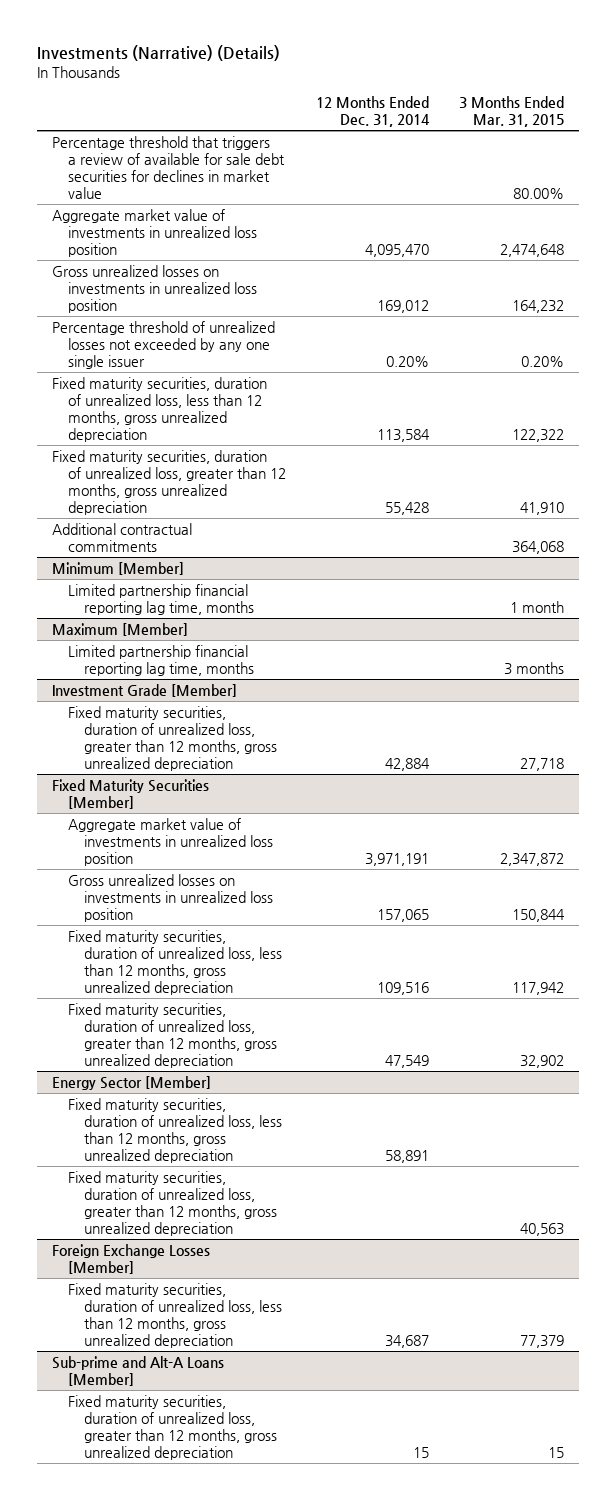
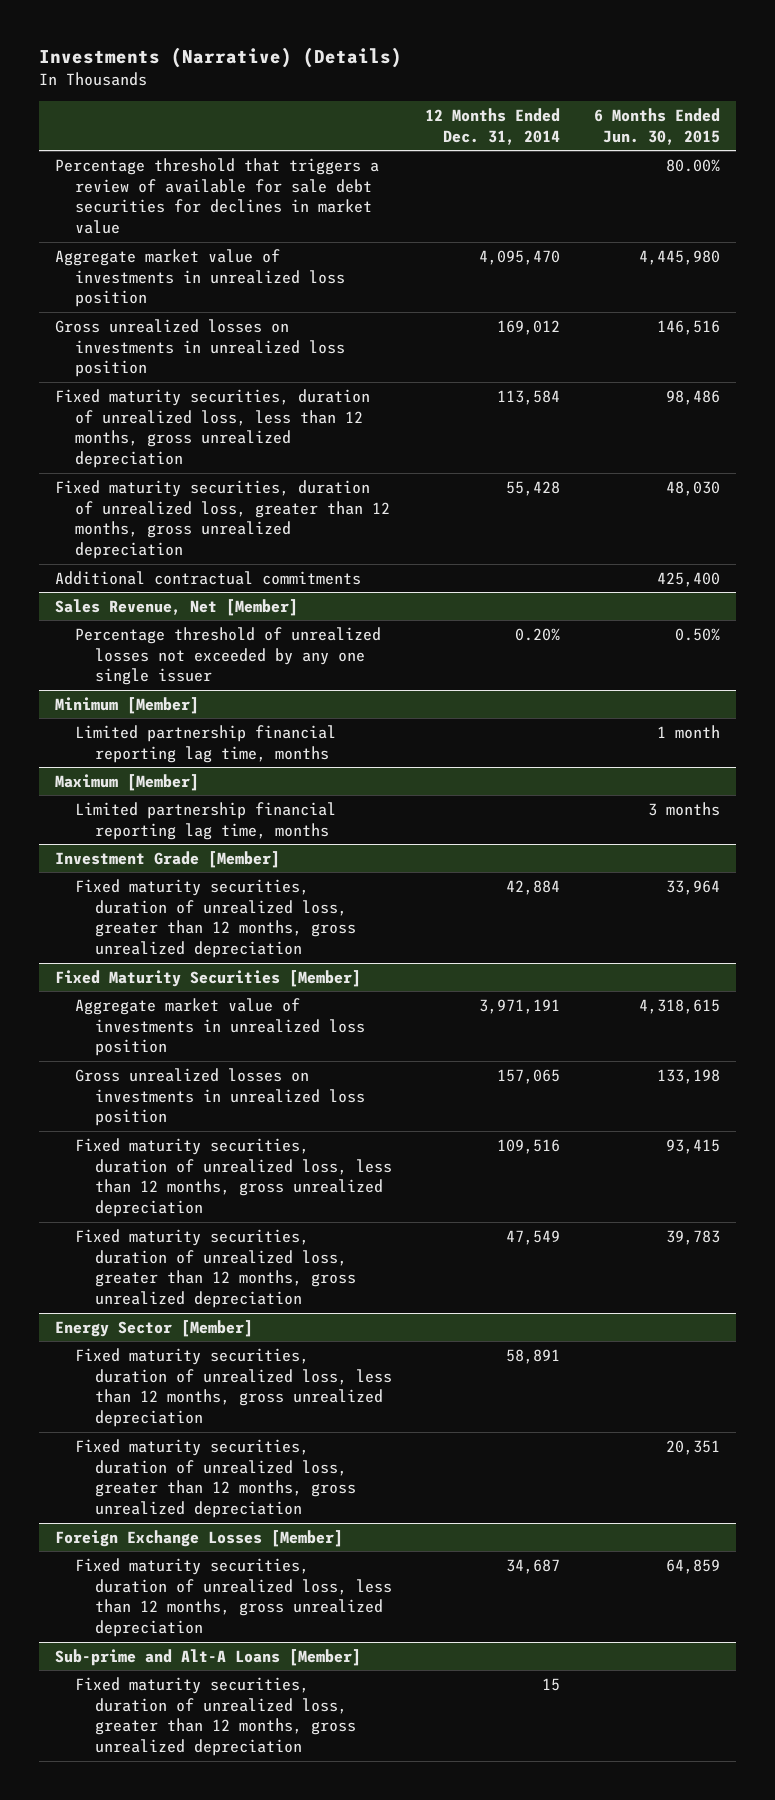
- | 12 Months Ended Dec. 31, 2014 | 3 Months Ended Mar. 31, 2015
+ | 12 Months Ended Dec. 31, 2014 | 6 Months Ended Jun. 30, 2015
- Percentage threshold of unrealized losses not exceeded by any one single issuer | 0.20% | 0.20%
+ Sales Revenue, Net [Member]
+ Percentage threshold of unrealized losses not exceeded by any one single issuer | 0.20% | 0.50%

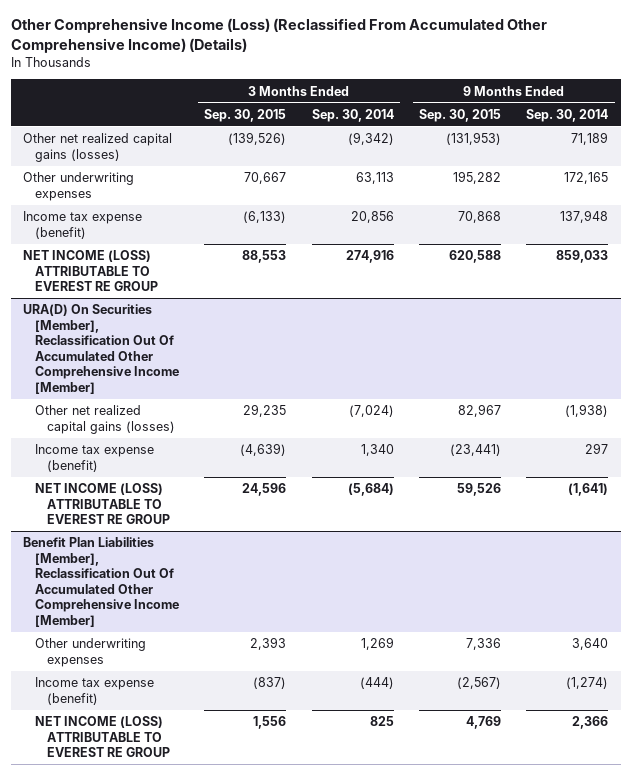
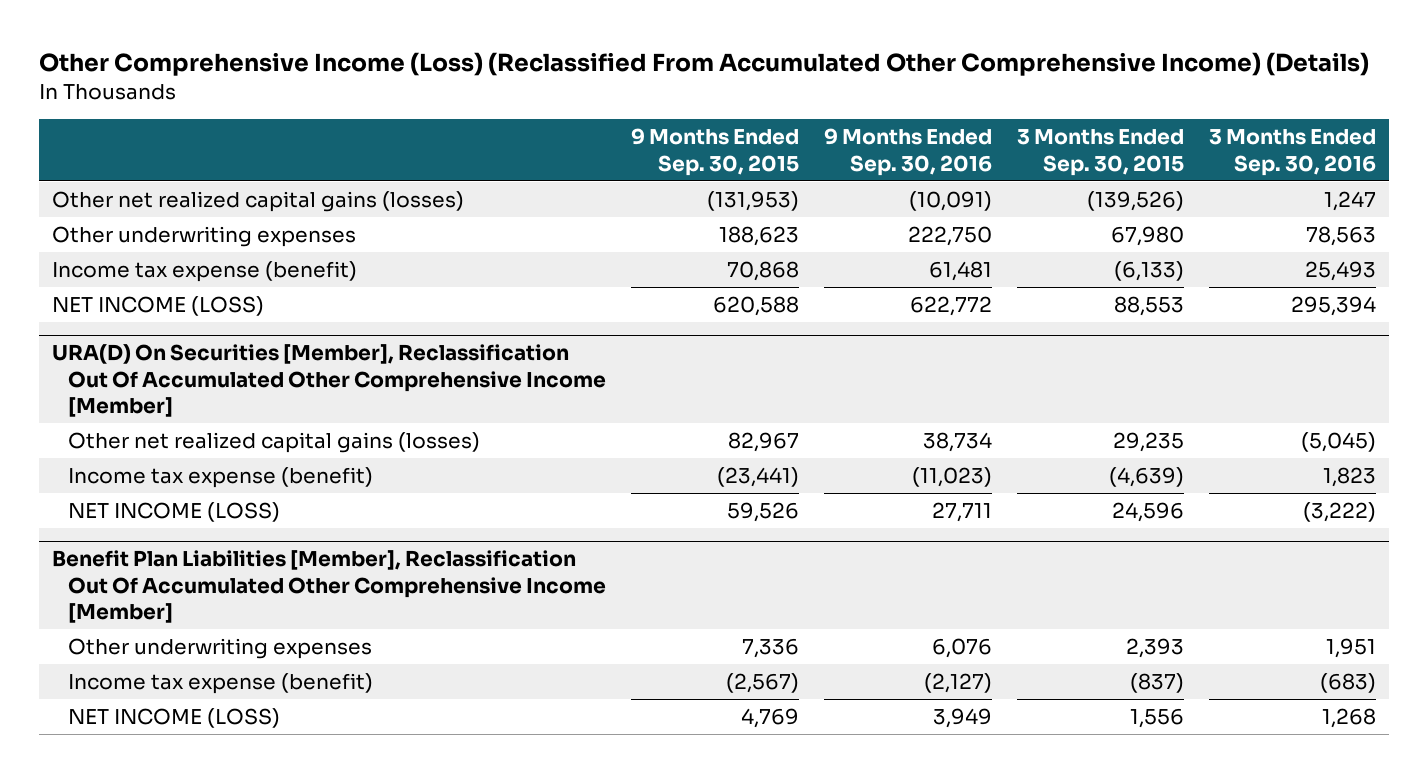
- | 3 Months Ended Sep. 30, 2015 | 3 Months Ended Sep. 30, 2014 | 9 Months Ended Sep. 30, 2015 | 9 Months Ended Sep. 30, 2014
+ | 9 Months Ended Sep. 30, 2015 | 9 Months Ended Sep. 30, 2016 | 3 Months Ended Sep. 30, 2015 | 3 Months Ended Sep. 30, 2016
- Other underwriting expenses | 70,667 | 63,113 | 195,282 | 172,165
+ Other underwriting expenses | 188,623 | 222,750 | 67,980 | 78,563
- NET INCOME (LOSS) ATTRIBUTABLE TO EVEREST RE GROUP | 88,553 | 274,916 | 620,588 | 859,033
+ NET INCOME (LOSS) | 620,588 | 622,772 | 88,553 | 295,394
@ URA(D) On Securities [Member], Reclassification Out Of Accumulated Other Comprehensive Income [Member]
- NET INCOME (LOSS) ATTRIBUTABLE TO EVEREST RE GROUP | 24,596 | (5,684) | 59,526 | (1,641)
+ NET INCOME (LOSS) | 59,526 | 27,711 | 24,596 | (3,222)
@ Benefit Plan Liabilities [Member], Reclassification Out Of Accumulated Other Comprehensive Income [Member]
- NET INCOME (LOSS) ATTRIBUTABLE TO EVEREST RE GROUP | 1,556 | 825 | 4,769 | 2,366
+ NET INCOME (LOSS) | 4,769 | 3,949 | 1,556 | 1,268

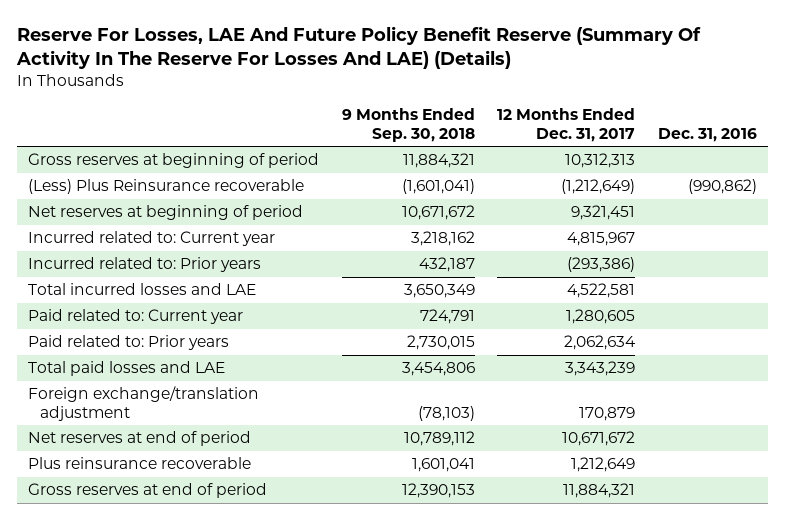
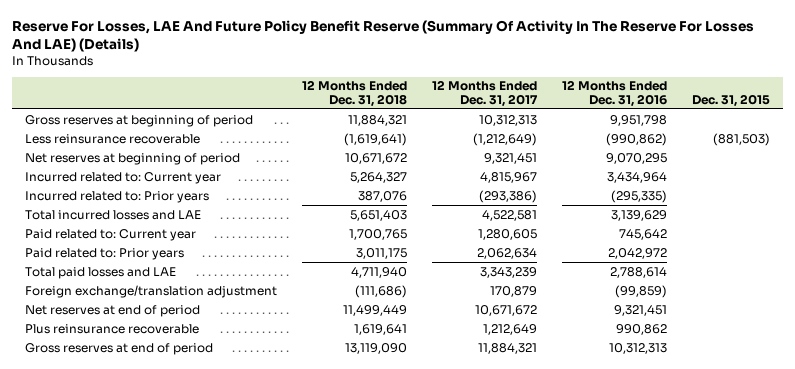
- | 9 Months Ended Sep. 30, 2018 | 12 Months Ended Dec. 31, 2017 | Dec. 31, 2016
+ | 12 Months Ended Dec. 31, 2018 | 12 Months Ended Dec. 31, 2017 | 12 Months Ended Dec. 31, 2016 | Dec. 31, 2015
- (Less) Plus Reinsurance recoverable | (1,601,041) | (1,212,649) | (990,862)
+ Less reinsurance recoverable | (1,619,641) | (1,212,649) | (990,862) | (881,503)

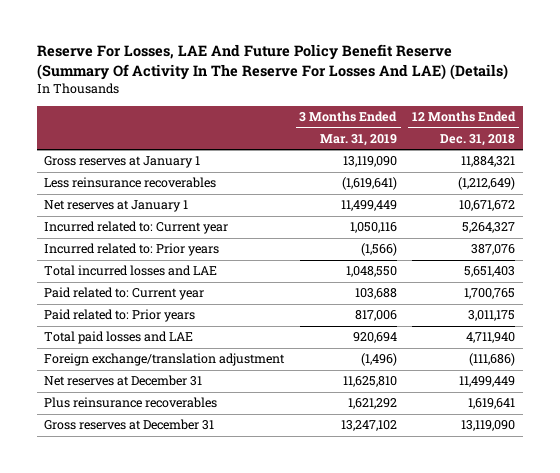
- | 12 Months Ended Dec. 31, 2018 | 12 Months Ended Dec. 31, 2017 | 12 Months Ended Dec. 31, 2016 | Dec. 31, 2015
+ | 3 Months Ended Mar. 31, 2019 | 12 Months Ended Dec. 31, 2018
- Gross reserves at beginning of period | 11,884,321 | 10,312,313 | 9,951,798 |
- Less reinsurance recoverable | (1,619,641) | (1,212,649) | (990,862) | (881,503)
- Net reserves at beginning of period | 10,671,672 | 9,321,451 | 9,070,295 |
+ Gross reserves at January 1 | 13,119,090 | 11,884,321
+ Less reinsurance recoverables | (1,619,641) | (1,212,649)
+ Net reserves at January 1 | 11,499,449 | 10,671,672
- Net reserves at end of period | 11,499,449 | 10,671,672 | 9,321,451 |
- Plus reinsurance recoverable | 1,619,641 | 1,212,649 | 990,862 |
- Gross reserves at end of period | 13,119,090 | 11,884,321 | 10,312,313 |
+ Net reserves at December 31 | 11,625,810 | 11,499,449
+ Plus reinsurance recoverables | 1,621,292 | 1,619,641
+ Gross reserves at December 31 | 13,247,102 | 13,119,090

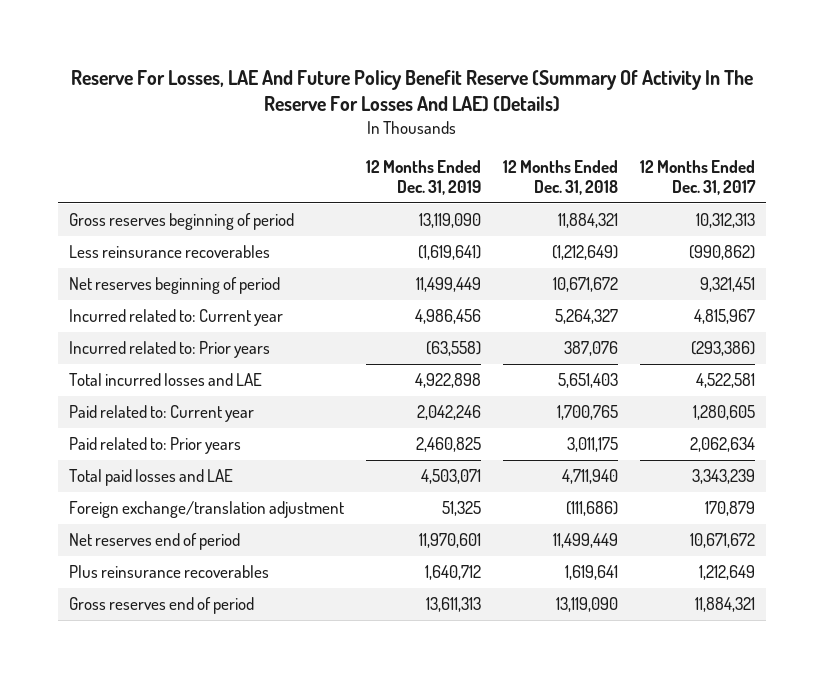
- | 3 Months Ended Mar. 31, 2019 | 12 Months Ended Dec. 31, 2018
+ | 12 Months Ended Dec. 31, 2019 | 12 Months Ended Dec. 31, 2018 | 12 Months Ended Dec. 31, 2017
- Gross reserves at January 1 | 13,119,090 | 11,884,321
+ Gross reserves beginning of period | 13,119,090 | 11,884,321 | 10,312,313
- Net reserves at January 1 | 11,499,449 | 10,671,672
+ Net reserves beginning of period | 11,499,449 | 10,671,672 | 9,321,451
- Net reserves at December 31 | 11,625,810 | 11,499,449
+ Net reserves end of period | 11,970,601 | 11,499,449 | 10,671,672
- Gross reserves at December 31 | 13,247,102 | 13,119,090
+ Gross reserves end of period | 13,611,313 | 13,119,090 | 11,884,321

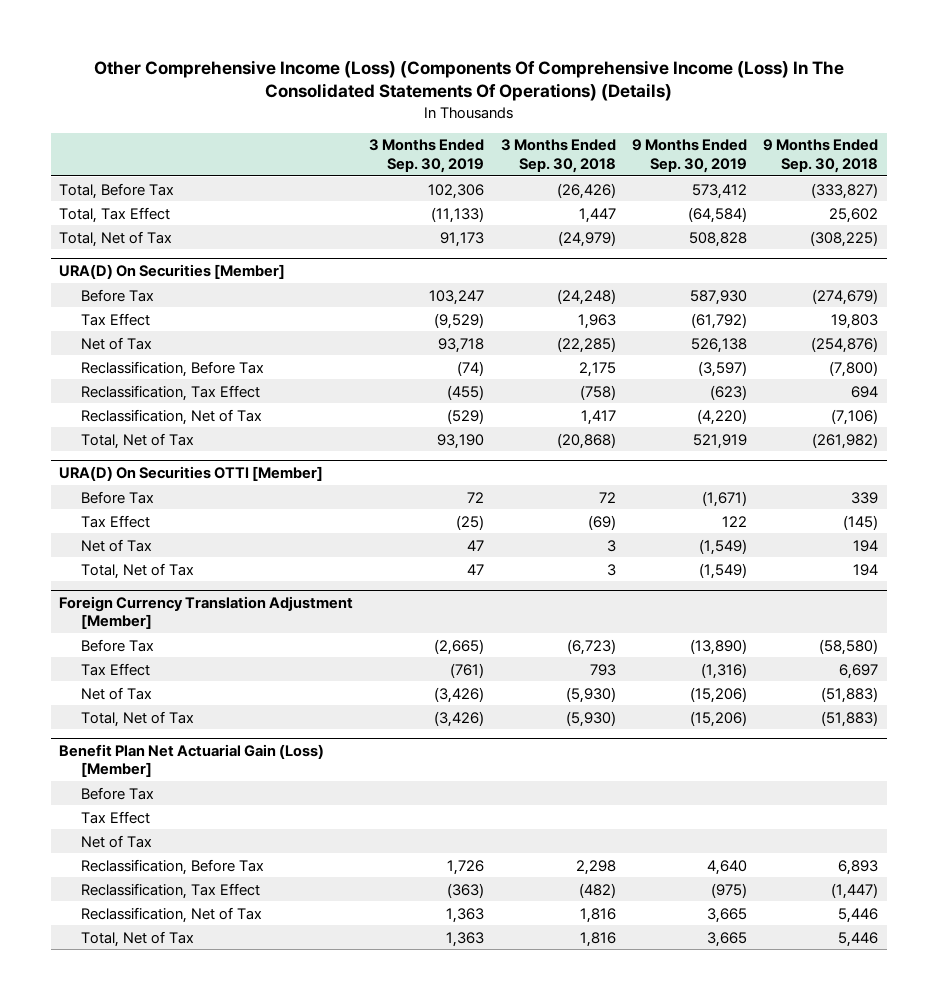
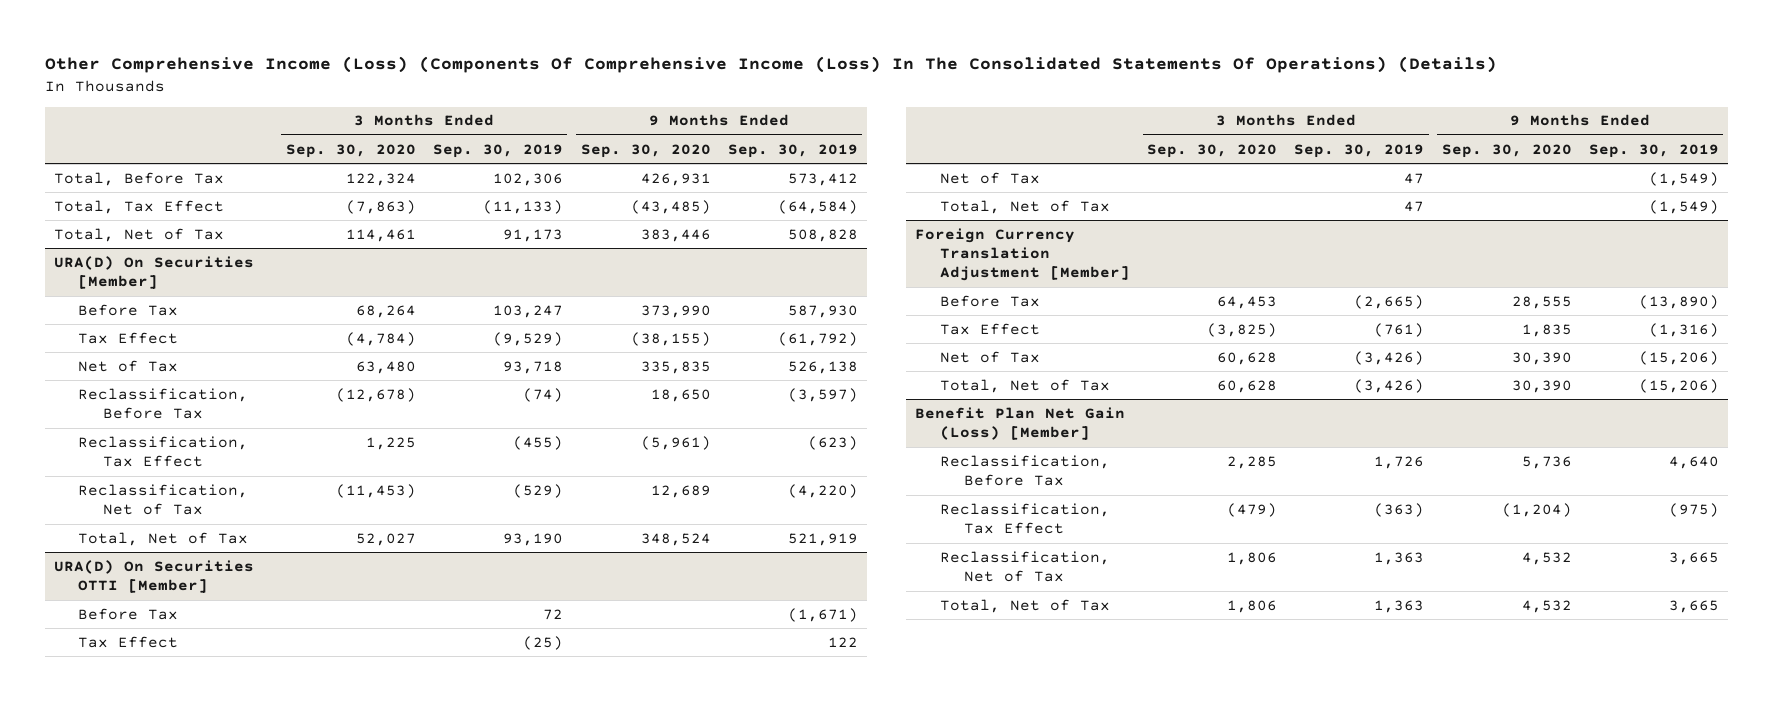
- | 3 Months Ended Sep. 30, 2019 | 3 Months Ended Sep. 30, 2018 | 9 Months Ended Sep. 30, 2019 | 9 Months Ended Sep. 30, 2018
+ | 3 Months Ended Sep. 30, 2020 | 3 Months Ended Sep. 30, 2019 | 9 Months Ended Sep. 30, 2020 | 9 Months Ended Sep. 30, 2019
- Benefit Plan Net Actuarial Gain (Loss) [Member]
- Before Tax
- Tax Effect
- Net of Tax
+ Benefit Plan Net Gain (Loss) [Member]

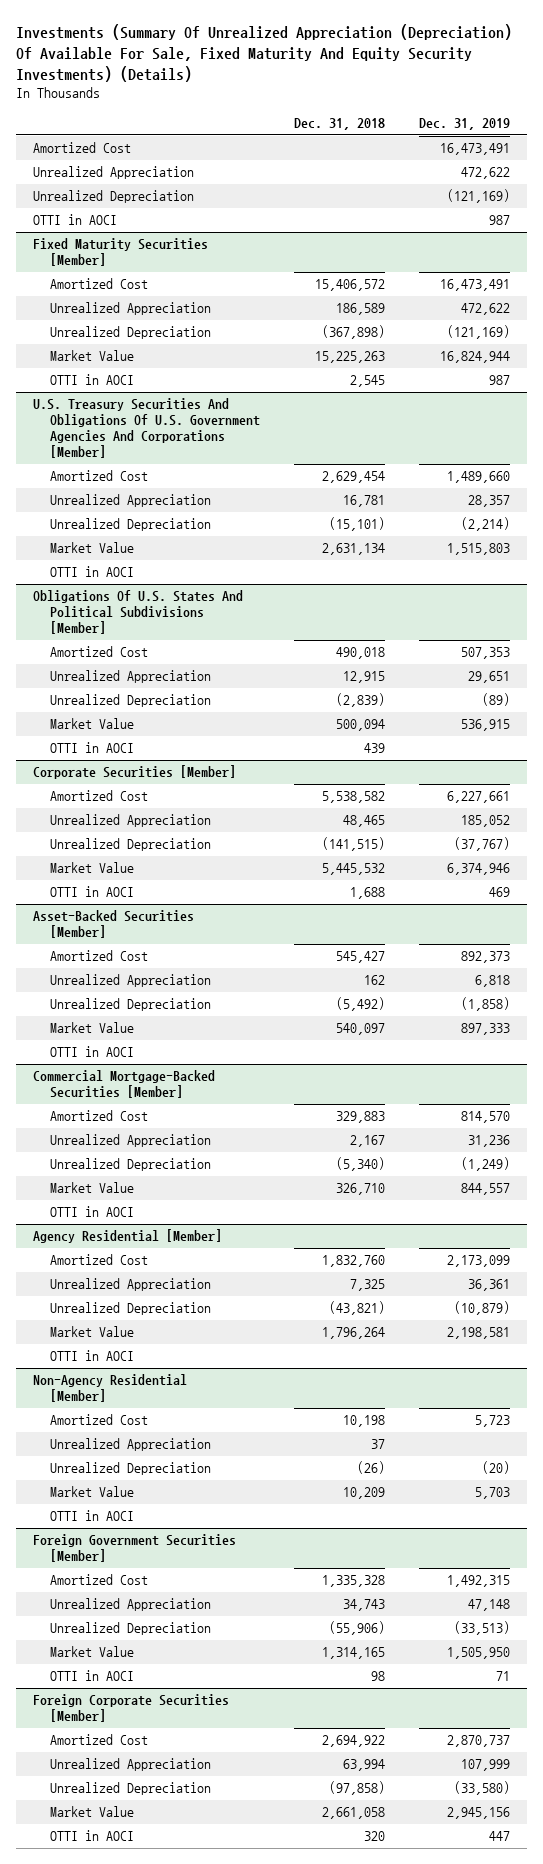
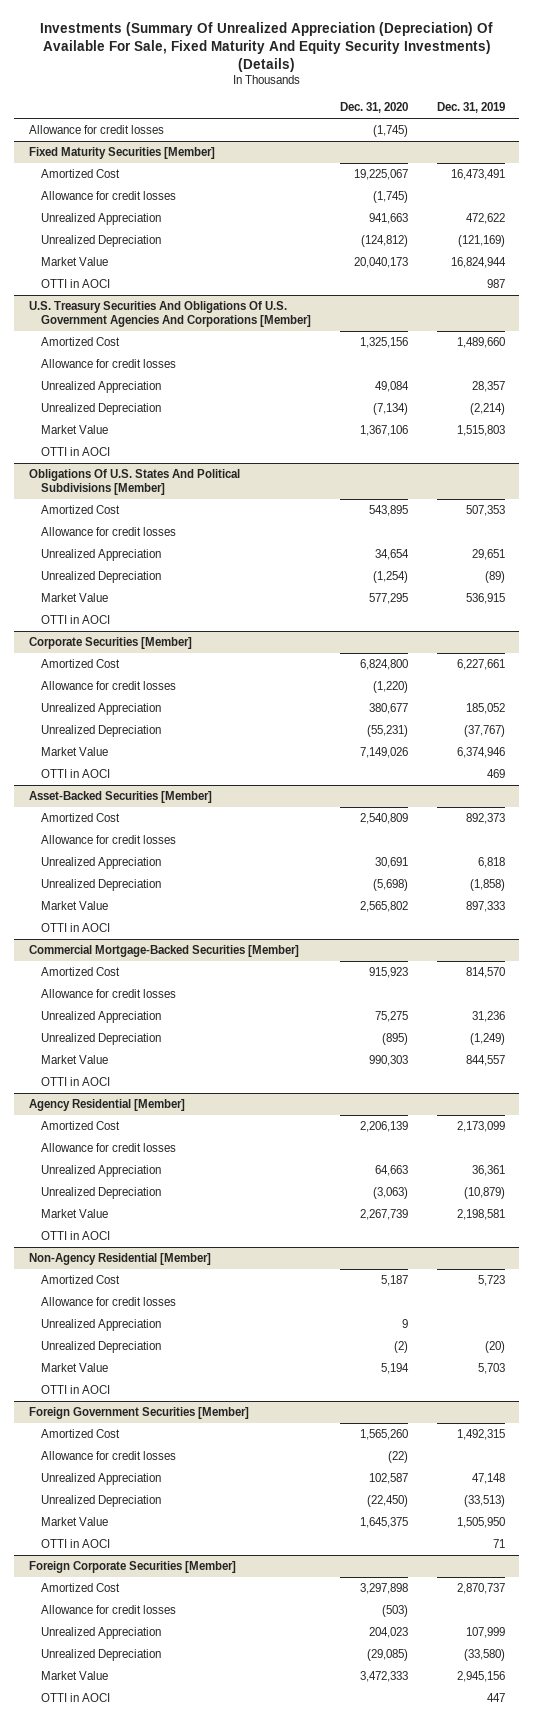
- | Dec. 31, 2018 | Dec. 31, 2019
+ | Dec. 31, 2020 | Dec. 31, 2019
- Amortized Cost | | 16,473,491
- Unrealized Appreciation | | 472,622
- Unrealized Depreciation | | (121,169)
- OTTI in AOCI | | 987
+ Allowance for credit losses | (1,745) |
@ Fixed Maturity Securities [Member]
+ Allowance for credit losses | (1,745) |
@ U.S. Treasury Securities And Obligations Of U.S. Government Agencies And Corporations [Member]
+ Allowance for credit losses
@ Obligations Of U.S. States And Political Subdivisions [Member]
+ Allowance for credit losses
@ Corporate Securities [Member]
+ Allowance for credit losses | (1,220) |
@ Asset-Backed Securities [Member]
+ Allowance for credit losses
@ Commercial Mortgage-Backed Securities [Member]
+ Allowance for credit losses
@ Agency Residential [Member]
+ Allowance for credit losses
@ Non-Agency Residential [Member]
+ Allowance for credit losses
@ Foreign Government Securities [Member]
+ Allowance for credit losses | (22) |
@ Foreign Corporate Securities [Member]
+ Allowance for credit losses | (503) |

